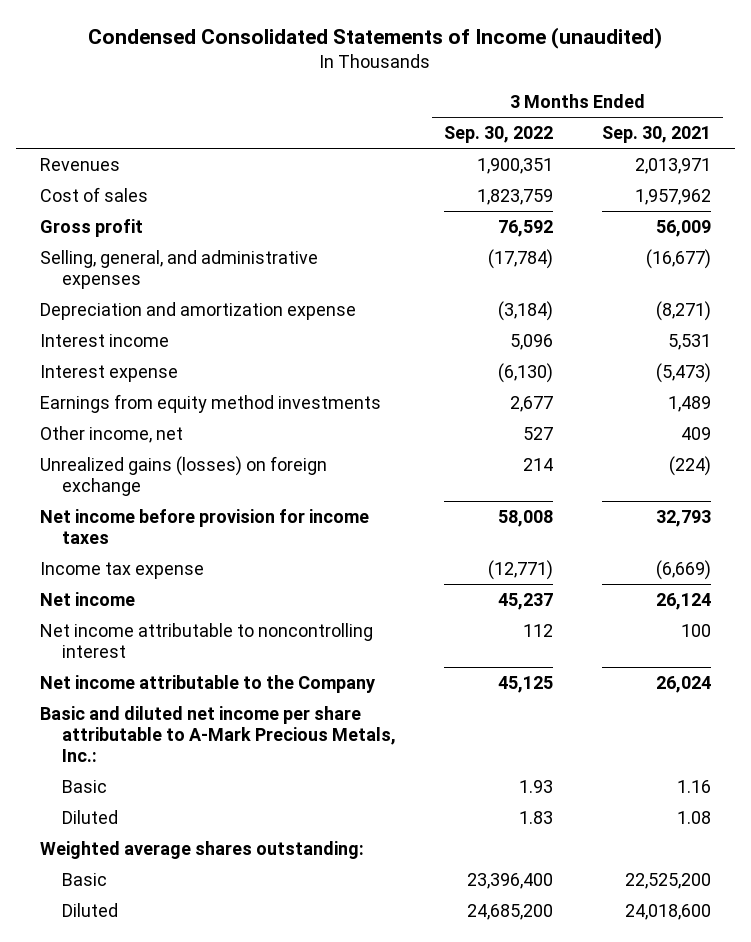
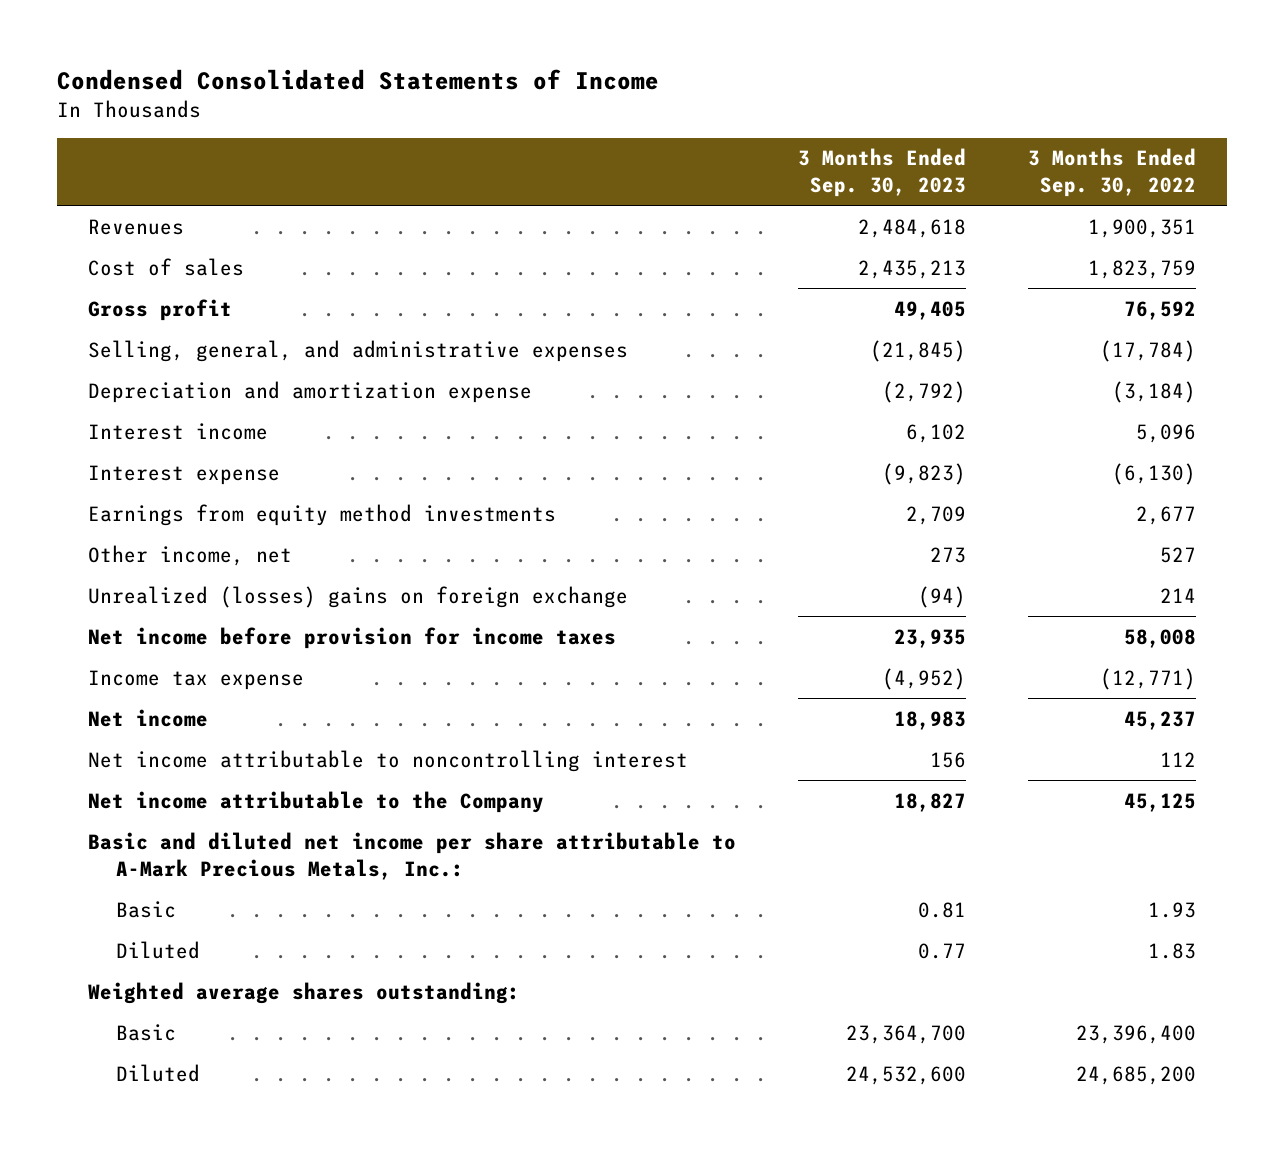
- Condensed Consolidated Statements of Income (unaudited)
+ Condensed Consolidated Statements of Income
- | 3 Months Ended Sep. 30, 2022 | 3 Months Ended Sep. 30, 2021
+ | 3 Months Ended Sep. 30, 2023 | 3 Months Ended Sep. 30, 2022
- Unrealized gains (losses) on foreign exchange | 214 | (224)
+ Unrealized (losses) gains on foreign exchange | (94) | 214

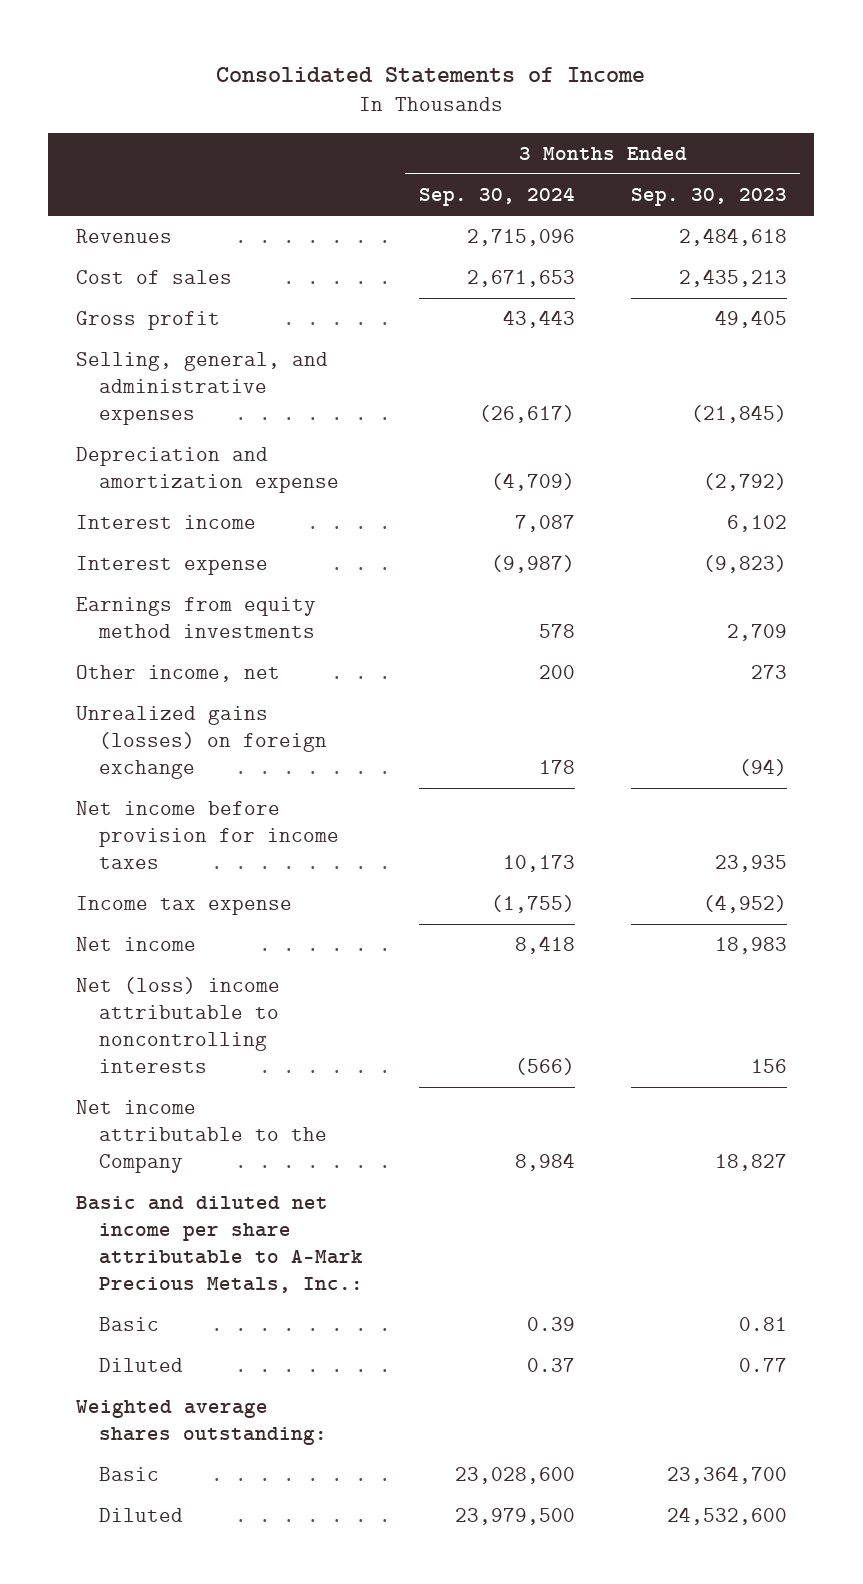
- Condensed Consolidated Statements of Income
+ Consolidated Statements of Income
- | 3 Months Ended Sep. 30, 2023 | 3 Months Ended Sep. 30, 2022
+ | 3 Months Ended Sep. 30, 2024 | 3 Months Ended Sep. 30, 2023
- Unrealized (losses) gains on foreign exchange | (94) | 214
+ Unrealized gains (losses) on foreign exchange | 178 | (94)
- Net income attributable to noncontrolling interest | 156 | 112
+ Net (loss) income attributable to noncontrolling interests | (566) | 156

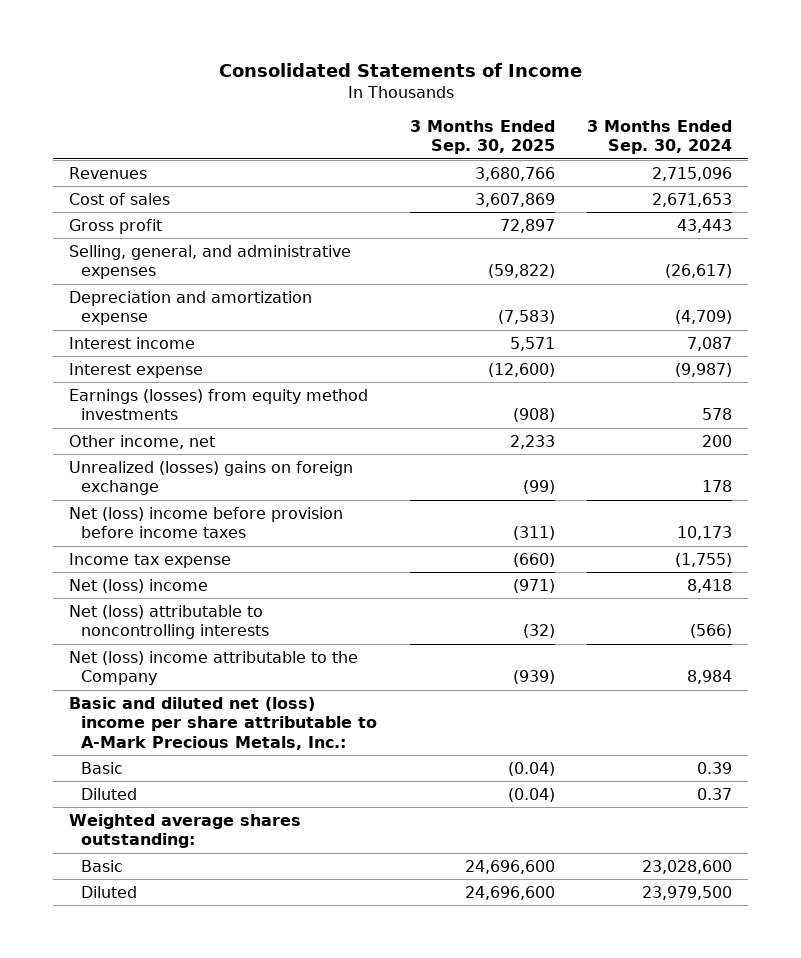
- | 3 Months Ended Sep. 30, 2024 | 3 Months Ended Sep. 30, 2023
+ | 3 Months Ended Sep. 30, 2025 | 3 Months Ended Sep. 30, 2024
- Earnings from equity method investments | 578 | 2,709
+ Earnings (losses) from equity method investments | (908) | 578
- Unrealized gains (losses) on foreign exchange | 178 | (94)
- Net income before provision for income taxes | 10,173 | 23,935
+ Unrealized (losses) gains on foreign exchange | (99) | 178
+ Net (loss) income before provision before income taxes | (311) | 10,173
- Net income | 8,418 | 18,983
- Net (loss) income attributable to noncontrolling interests | (566) | 156
- Net income attributable to the Company | 8,984 | 18,827
- Basic and diluted net income per share attributable to A-Mark Precious Metals, Inc.:
+ Net (loss) income | (971) | 8,418
+ Net (loss) attributable to noncontrolling interests | (32) | (566)
+ Net (loss) income attributable to the Company | (939) | 8,984
+ Basic and diluted net (loss) income per share attributable to A-Mark Precious Metals, Inc.:

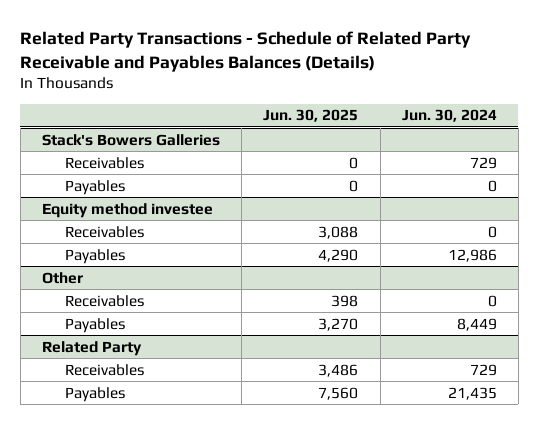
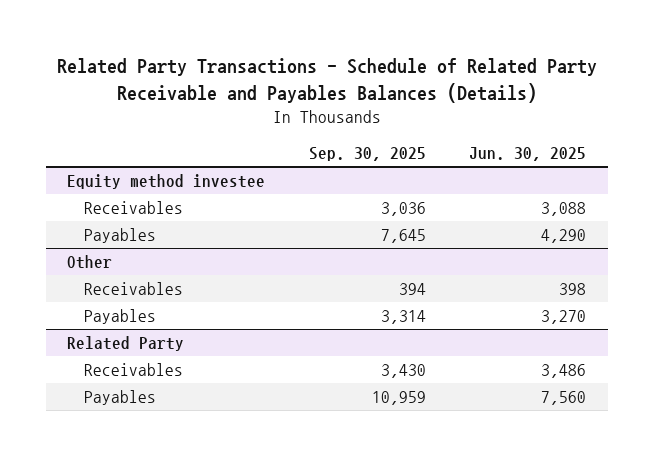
- | Jun. 30, 2025 | Jun. 30, 2024
+ | Sep. 30, 2025 | Jun. 30, 2025
- Stack's Bowers Galleries
- Receivables | 0 | 729
- Payables | 0 | 0

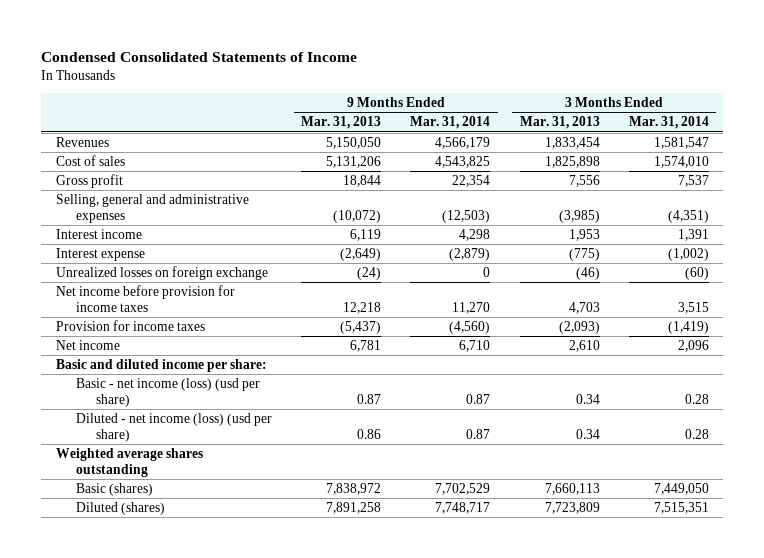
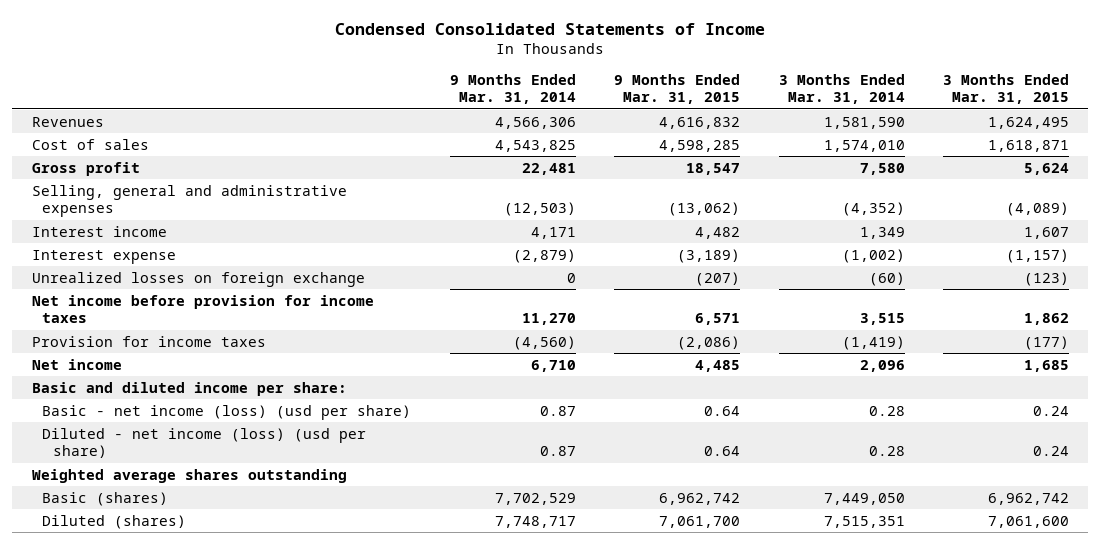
- | 9 Months Ended Mar. 31, 2013 | 9 Months Ended Mar. 31, 2014 | 3 Months Ended Mar. 31, 2013 | 3 Months Ended Mar. 31, 2014
+ | 9 Months Ended Mar. 31, 2014 | 9 Months Ended Mar. 31, 2015 | 3 Months Ended Mar. 31, 2014 | 3 Months Ended Mar. 31, 2015
- Revenues | 5,150,050 | 4,566,179 | 1,833,454 | 1,581,547
+ Revenues | 4,566,306 | 4,616,832 | 1,581,590 | 1,624,495
- Gross profit | 18,844 | 22,354 | 7,556 | 7,537
- Selling, general and administrative expenses | (10,072) | (12,503) | (3,985) | (4,351)
- Interest income | 6,119 | 4,298 | 1,953 | 1,391
+ Gross profit | 22,481 | 18,547 | 7,580 | 5,624
+ Selling, general and administrative expenses | (12,503) | (13,062) | (4,352) | (4,089)
+ Interest income | 4,171 | 4,482 | 1,349 | 1,607

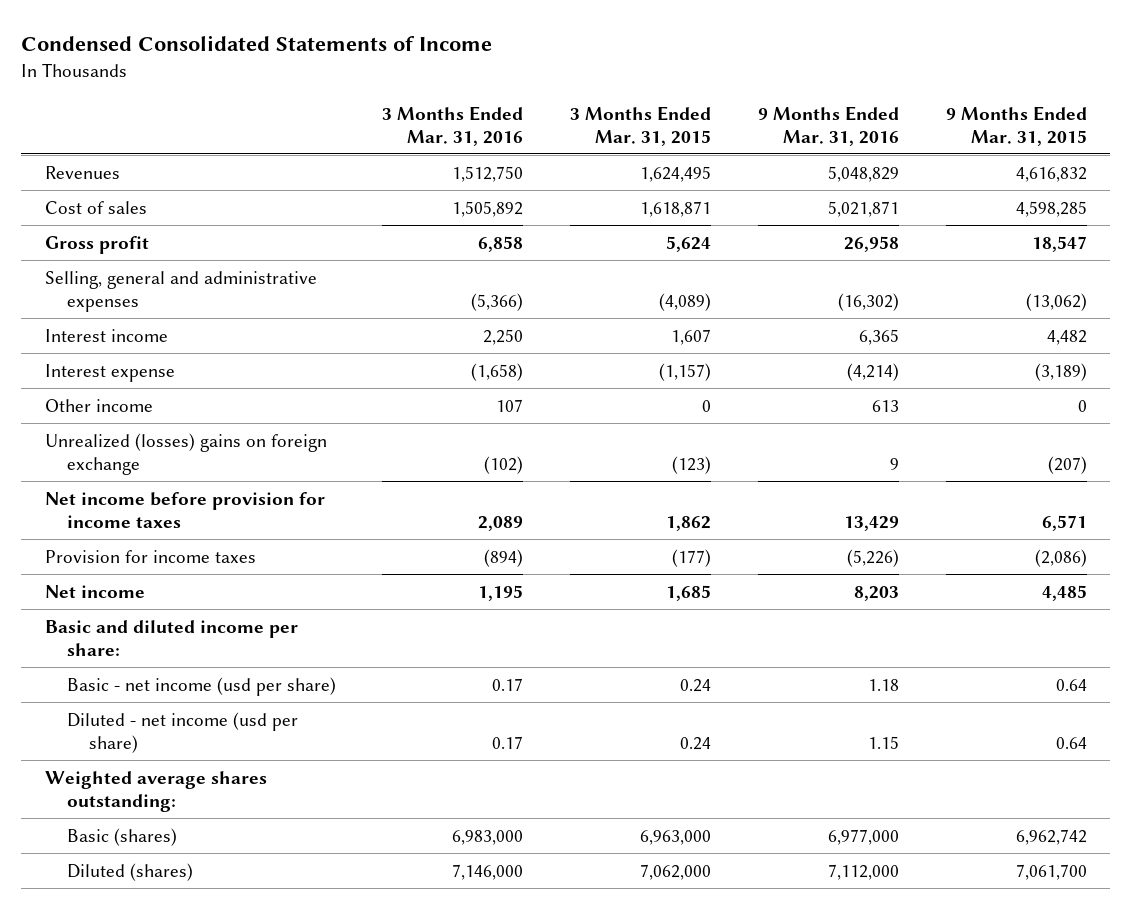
- | 9 Months Ended Mar. 31, 2014 | 9 Months Ended Mar. 31, 2015 | 3 Months Ended Mar. 31, 2014 | 3 Months Ended Mar. 31, 2015
+ | 3 Months Ended Mar. 31, 2016 | 3 Months Ended Mar. 31, 2015 | 9 Months Ended Mar. 31, 2016 | 9 Months Ended Mar. 31, 2015
- Unrealized losses on foreign exchange | 0 | (207) | (60) | (123)
+ Other income | 107 | 0 | 613 | 0
+ Unrealized (losses) gains on foreign exchange | (102) | (123) | 9 | (207)
- Basic - net income (loss) (usd per share) | 0.87 | 0.64 | 0.28 | 0.24
- Diluted - net income (loss) (usd per share) | 0.87 | 0.64 | 0.28 | 0.24
- Weighted average shares outstanding
- Basic (shares) | 7,702,529 | 6,962,742 | 7,449,050 | 6,962,742
- Diluted (shares) | 7,748,717 | 7,061,700 | 7,515,351 | 7,061,600
+ Basic - net income (usd per share) | 0.17 | 0.24 | 1.18 | 0.64
+ Diluted - net income (usd per share) | 0.17 | 0.24 | 1.15 | 0.64
+ Weighted average shares outstanding:
+ Basic (shares) | 6,983,000 | 6,963,000 | 6,977,000 | 6,962,742
+ Diluted (shares) | 7,146,000 | 7,062,000 | 7,112,000 | 7,061,700

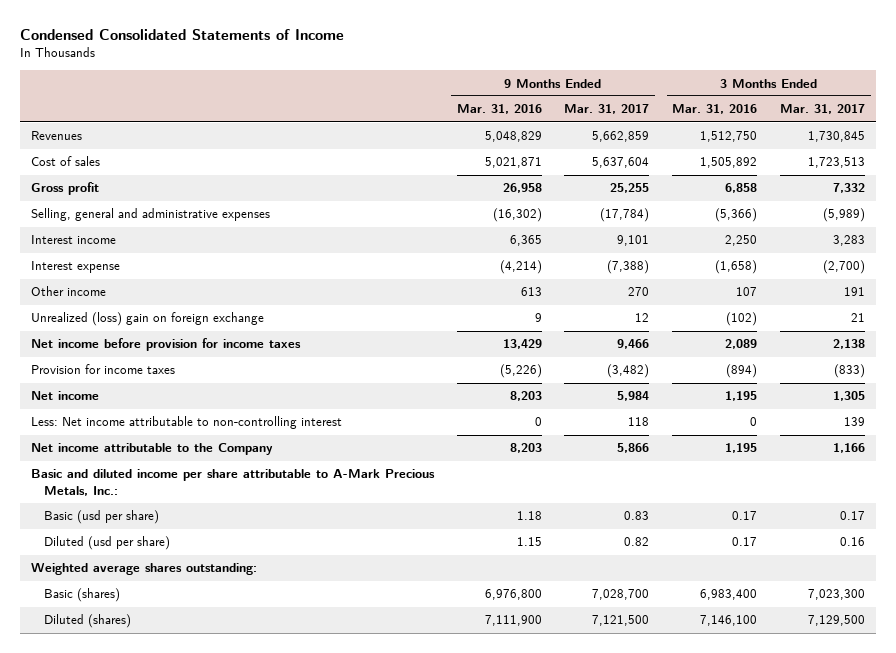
- | 3 Months Ended Mar. 31, 2016 | 3 Months Ended Mar. 31, 2015 | 9 Months Ended Mar. 31, 2016 | 9 Months Ended Mar. 31, 2015
+ | 9 Months Ended Mar. 31, 2016 | 9 Months Ended Mar. 31, 2017 | 3 Months Ended Mar. 31, 2016 | 3 Months Ended Mar. 31, 2017
- Unrealized (losses) gains on foreign exchange | (102) | (123) | 9 | (207)
+ Unrealized (loss) gain on foreign exchange | 9 | 12 | (102) | 21
- Basic and diluted income per share:
- Basic - net income (usd per share) | 0.17 | 0.24 | 1.18 | 0.64
- Diluted - net income (usd per share) | 0.17 | 0.24 | 1.15 | 0.64
+ Less: Net income attributable to non-controlling interest | 0 | 118 | 0 | 139
+ Net income attributable to the Company | 8,203 | 5,866 | 1,195 | 1,166
+ Basic and diluted income per share attributable to A-Mark Precious Metals, Inc.:
+ Basic (usd per share) | 1.18 | 0.83 | 0.17 | 0.17
+ Diluted (usd per share) | 1.15 | 0.82 | 0.17 | 0.16
- Basic (shares) | 6,983,000 | 6,963,000 | 6,977,000 | 6,962,742
- Diluted (shares) | 7,146,000 | 7,062,000 | 7,112,000 | 7,061,700
+ Basic (shares) | 6,976,800 | 7,028,700 | 6,983,400 | 7,023,300
+ Diluted (shares) | 7,111,900 | 7,121,500 | 7,146,100 | 7,129,500

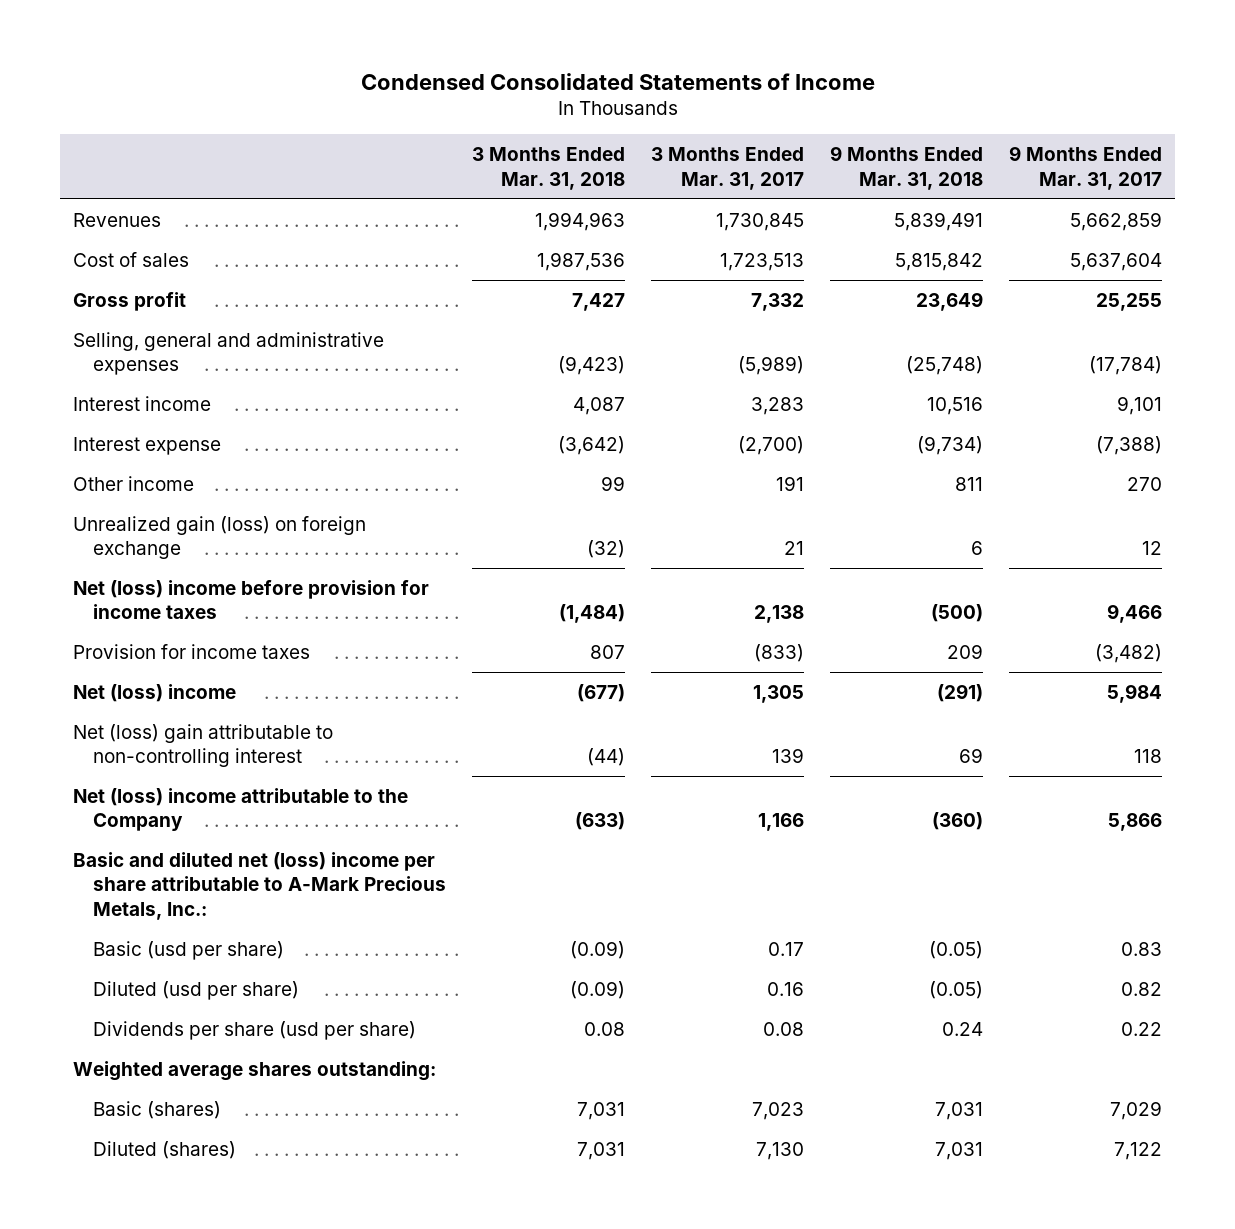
- | 9 Months Ended Mar. 31, 2016 | 9 Months Ended Mar. 31, 2017 | 3 Months Ended Mar. 31, 2016 | 3 Months Ended Mar. 31, 2017
+ | 3 Months Ended Mar. 31, 2018 | 3 Months Ended Mar. 31, 2017 | 9 Months Ended Mar. 31, 2018 | 9 Months Ended Mar. 31, 2017
- Unrealized (loss) gain on foreign exchange | 9 | 12 | (102) | 21
- Net income before provision for income taxes | 13,429 | 9,466 | 2,089 | 2,138
+ Unrealized gain (loss) on foreign exchange | (32) | 21 | 6 | 12
+ Net (loss) income before provision for income taxes | (1,484) | 2,138 | (500) | 9,466
- Net income | 8,203 | 5,984 | 1,195 | 1,305
- Less: Net income attributable to non-controlling interest | 0 | 118 | 0 | 139
- Net income attributable to the Company | 8,203 | 5,866 | 1,195 | 1,166
- Basic and diluted income per share attributable to A-Mark Precious Metals, Inc.:
+ Net (loss) income | (677) | 1,305 | (291) | 5,984
+ Net (loss) gain attributable to non-controlling interest | (44) | 139 | 69 | 118
+ Net (loss) income attributable to the Company | (633) | 1,166 | (360) | 5,866
+ Basic and diluted net (loss) income per share attributable to A-Mark Precious Metals, Inc.:
+ Dividends per share (usd per share) | 0.08 | 0.08 | 0.24 | 0.22
- Basic (shares) | 6,976,800 | 7,028,700 | 6,983,400 | 7,023,300
- Diluted (shares) | 7,111,900 | 7,121,500 | 7,146,100 | 7,129,500
+ Basic (shares) | 7,031 | 7,023 | 7,031 | 7,029
+ Diluted (shares) | 7,031 | 7,130 | 7,031 | 7,122

